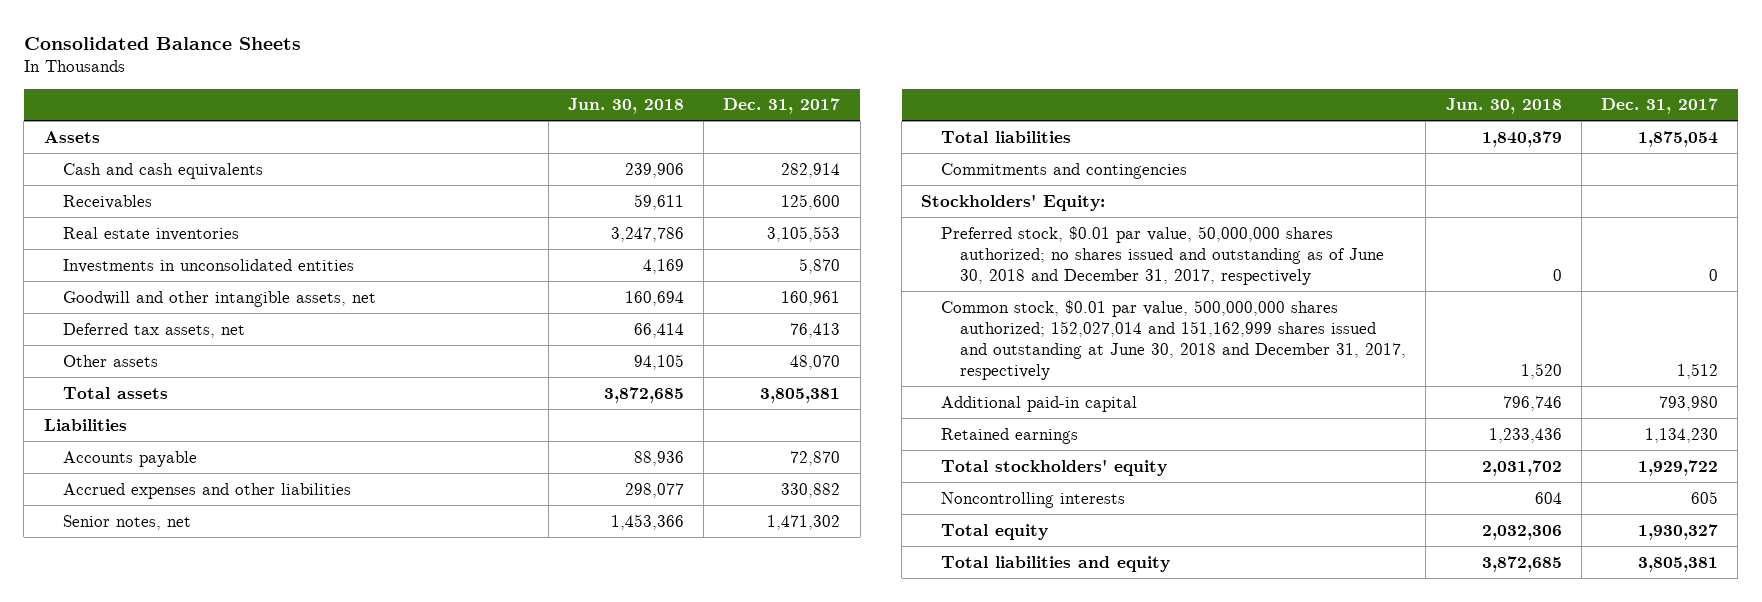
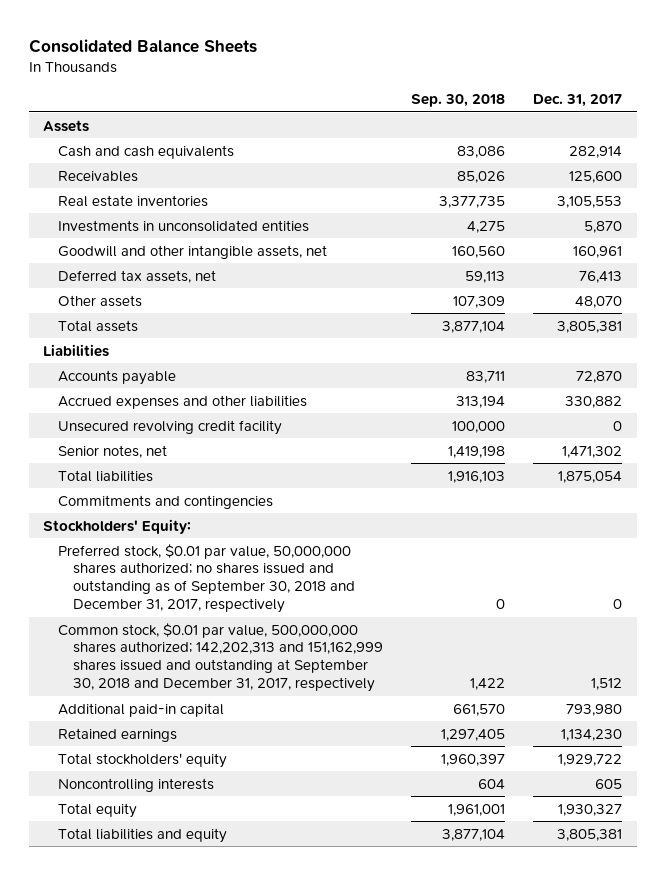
- | Jun. 30, 2018 | Dec. 31, 2017
+ | Sep. 30, 2018 | Dec. 31, 2017
+ Unsecured revolving credit facility | 100,000 | 0
- Preferred stock, $0.01 par value, 50,000,000 shares authorized; no shares issued and outstanding as of June 30, 2018 and December 31, 2017, respectively | 0 | 0
- Common stock, $0.01 par value, 500,000,000 shares authorized; 152,027,014 and 151,162,999 shares issued and outstanding at June 30, 2018 and December 31, 2017, respectively | 1,520 | 1,512
+ Preferred stock, $0.01 par value, 50,000,000 shares authorized; no shares issued and outstanding as of September 30, 2018 and December 31, 2017, respectively | 0 | 0
+ Common stock, $0.01 par value, 500,000,000 shares authorized; 142,202,313 and 151,162,999 shares issued and outstanding at September 30, 2018 and December 31, 2017, respectively | 1,422 | 1,512

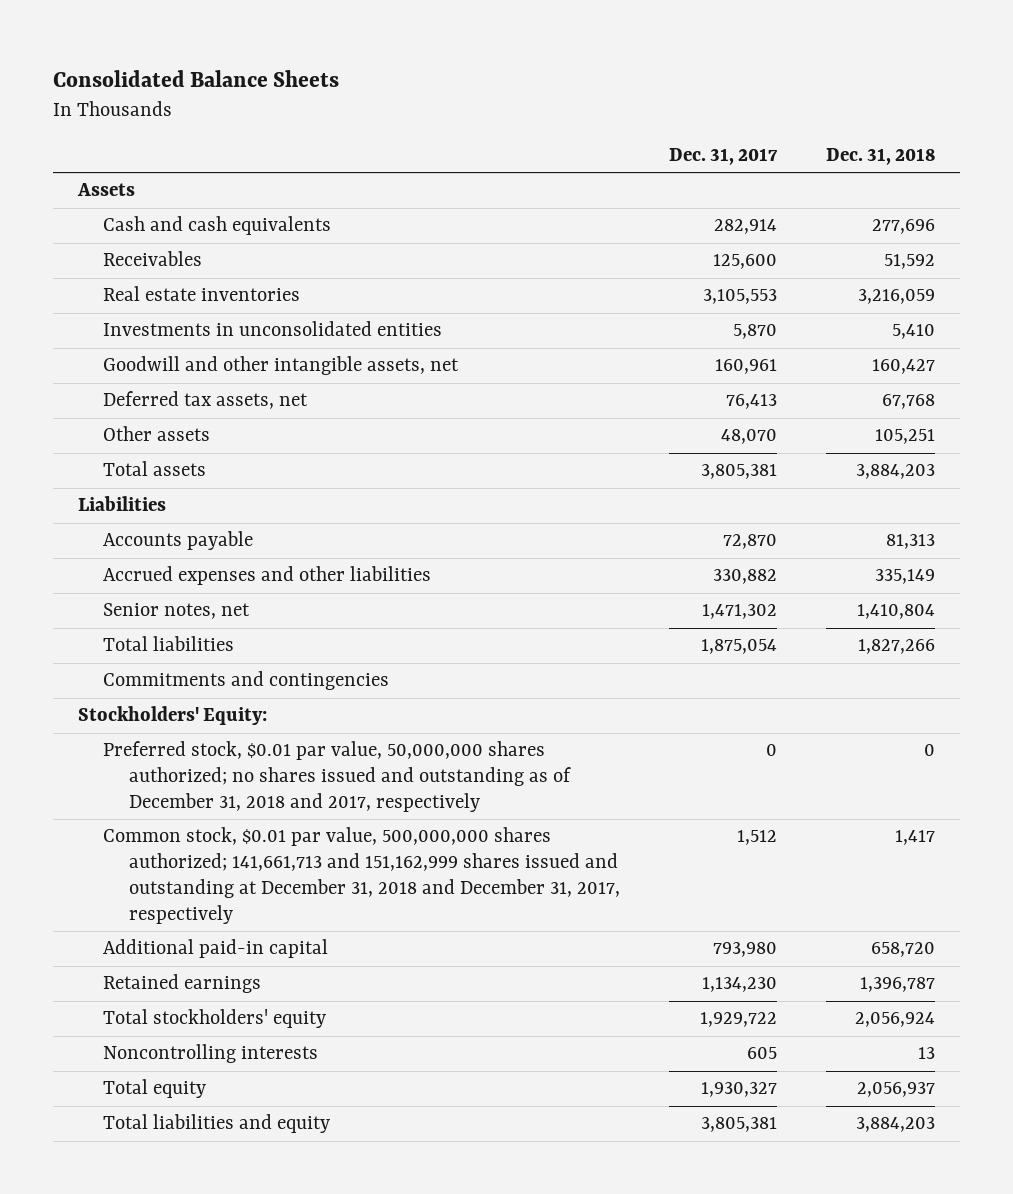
- | Sep. 30, 2018 | Dec. 31, 2017
+ | Dec. 31, 2017 | Dec. 31, 2018
- Unsecured revolving credit facility | 100,000 | 0
- Preferred stock, $0.01 par value, 50,000,000 shares authorized; no shares issued and outstanding as of September 30, 2018 and December 31, 2017, respectively | 0 | 0
- Common stock, $0.01 par value, 500,000,000 shares authorized; 142,202,313 and 151,162,999 shares issued and outstanding at September 30, 2018 and December 31, 2017, respectively | 1,422 | 1,512
+ Preferred stock, $0.01 par value, 50,000,000 shares authorized; no shares issued and outstanding as of December 31, 2018 and 2017, respectively | 0 | 0
+ Common stock, $0.01 par value, 500,000,000 shares authorized; 141,661,713 and 151,162,999 shares issued and outstanding at December 31, 2018 and December 31, 2017, respectively | 1,512 | 1,417

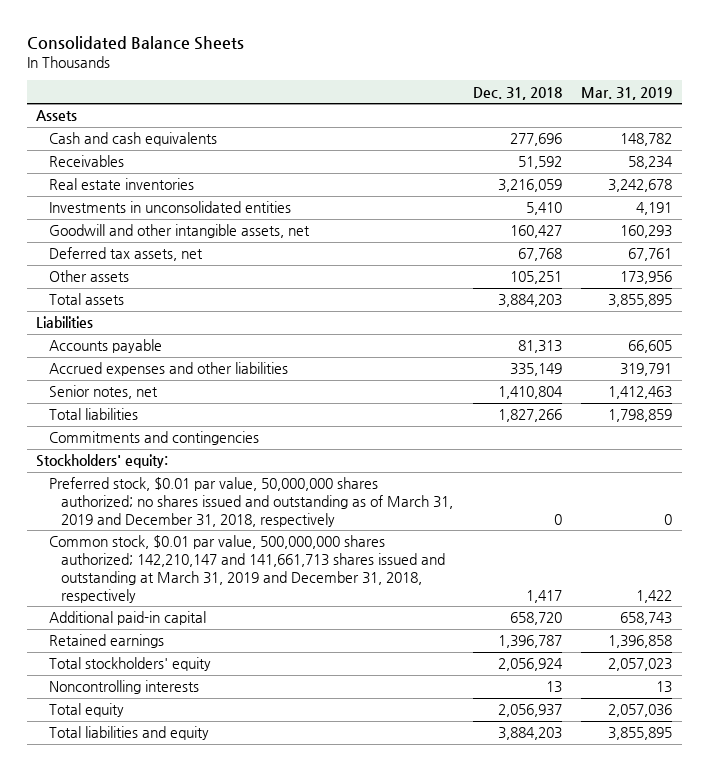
- | Dec. 31, 2017 | Dec. 31, 2018
+ | Dec. 31, 2018 | Mar. 31, 2019
- Stockholders' Equity:
- Preferred stock, $0.01 par value, 50,000,000 shares authorized; no shares issued and outstanding as of December 31, 2018 and 2017, respectively | 0 | 0
- Common stock, $0.01 par value, 500,000,000 shares authorized; 141,661,713 and 151,162,999 shares issued and outstanding at December 31, 2018 and December 31, 2017, respectively | 1,512 | 1,417
+ Stockholders' equity:
+ Preferred stock, $0.01 par value, 50,000,000 shares authorized; no shares issued and outstanding as of March 31, 2019 and December 31, 2018, respectively | 0 | 0
+ Common stock, $0.01 par value, 500,000,000 shares authorized; 142,210,147 and 141,661,713 shares issued and outstanding at March 31, 2019 and December 31, 2018, respectively | 1,417 | 1,422

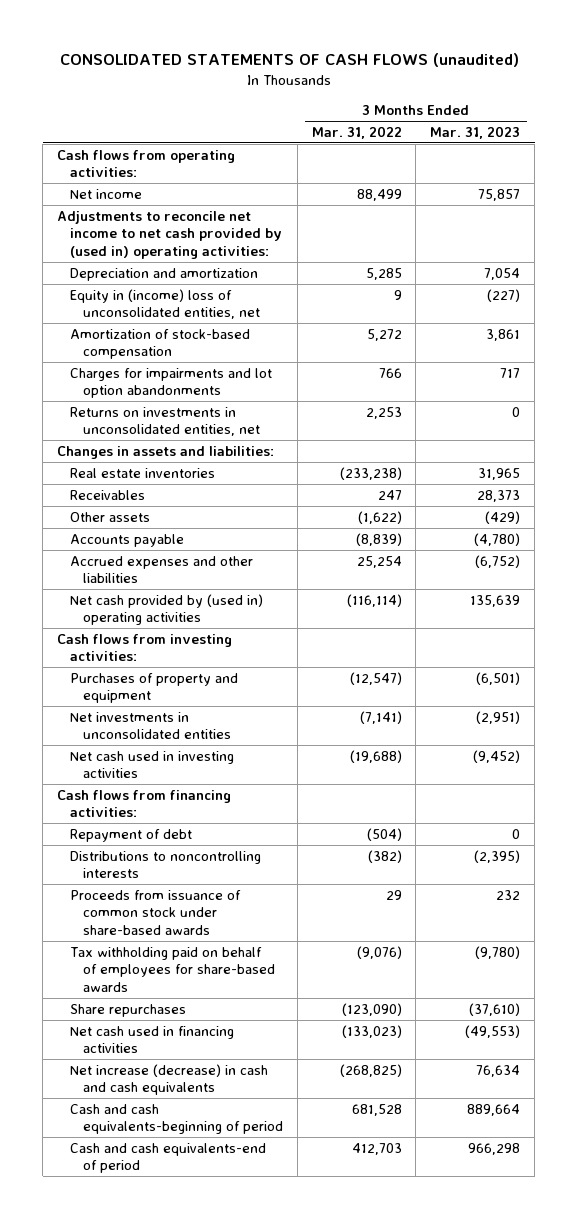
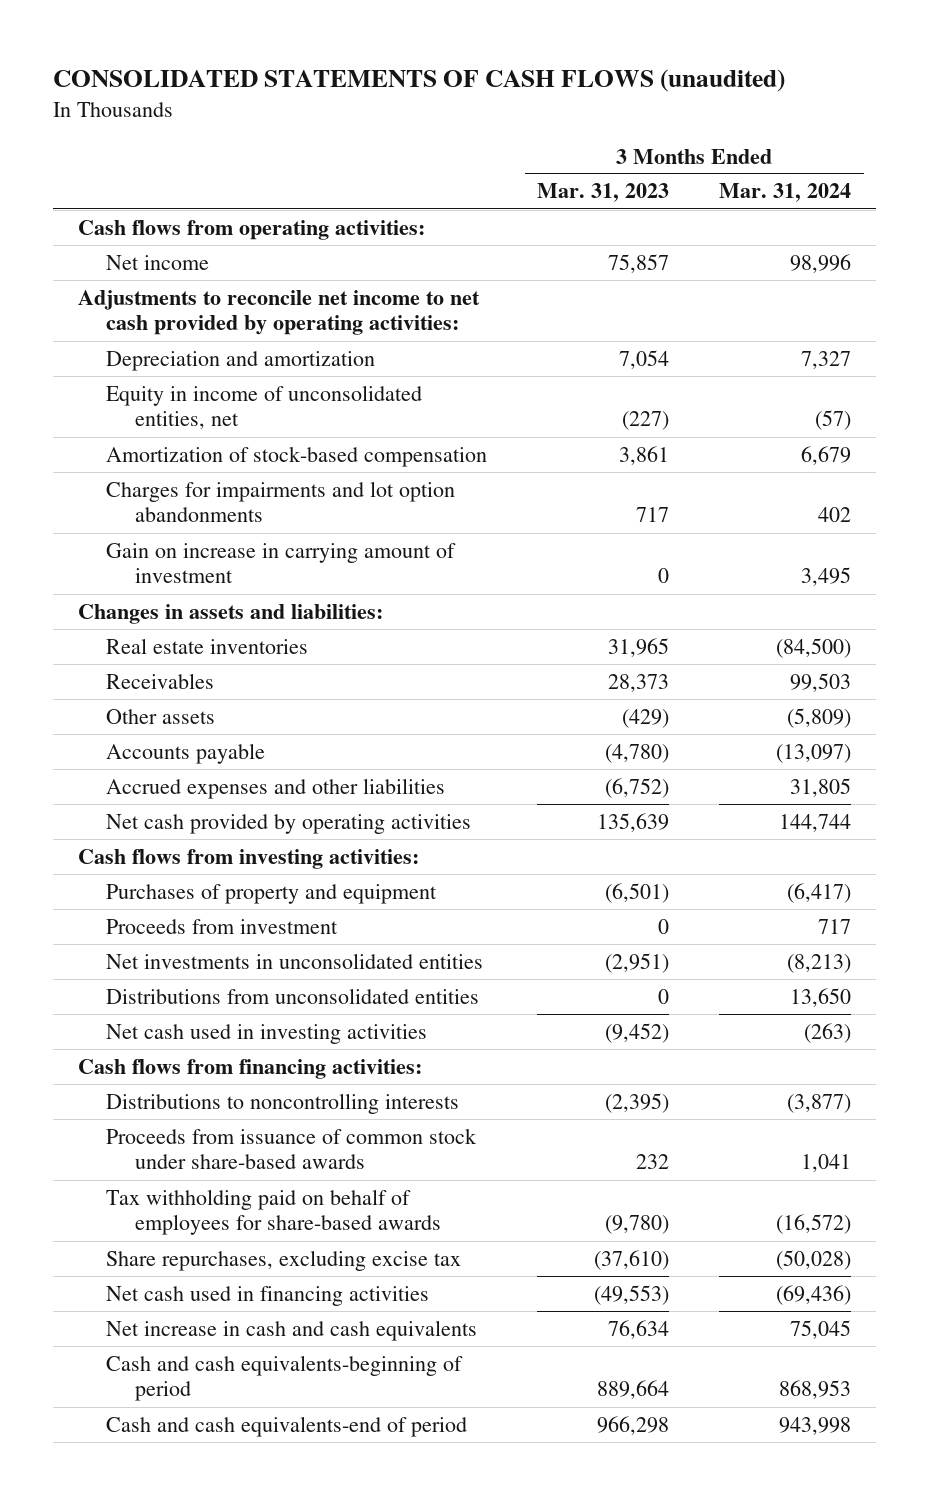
- | 3 Months Ended Mar. 31, 2022 | 3 Months Ended Mar. 31, 2023
+ | 3 Months Ended Mar. 31, 2023 | 3 Months Ended Mar. 31, 2024
- Adjustments to reconcile net income to net cash provided by (used in) operating activities:
+ Adjustments to reconcile net income to net cash provided by operating activities:
- Equity in (income) loss of unconsolidated entities, net | 9 | (227)
+ Equity in income of unconsolidated entities, net | (227) | (57)
- Returns on investments in unconsolidated entities, net | 2,253 | 0
+ Gain on increase in carrying amount of investment | 0 | 3,495
- Net cash provided by (used in) operating activities | (116,114) | 135,639
+ Net cash provided by operating activities | 135,639 | 144,744
+ Proceeds from investment | 0 | 717
+ Distributions from unconsolidated entities | 0 | 13,650
- Repayment of debt | (504) | 0
- Share repurchases | (123,090) | (37,610)
+ Share repurchases, excluding excise tax | (37,610) | (50,028)
- Net increase (decrease) in cash and cash equivalents | (268,825) | 76,634
+ Net increase in cash and cash equivalents | 76,634 | 75,045

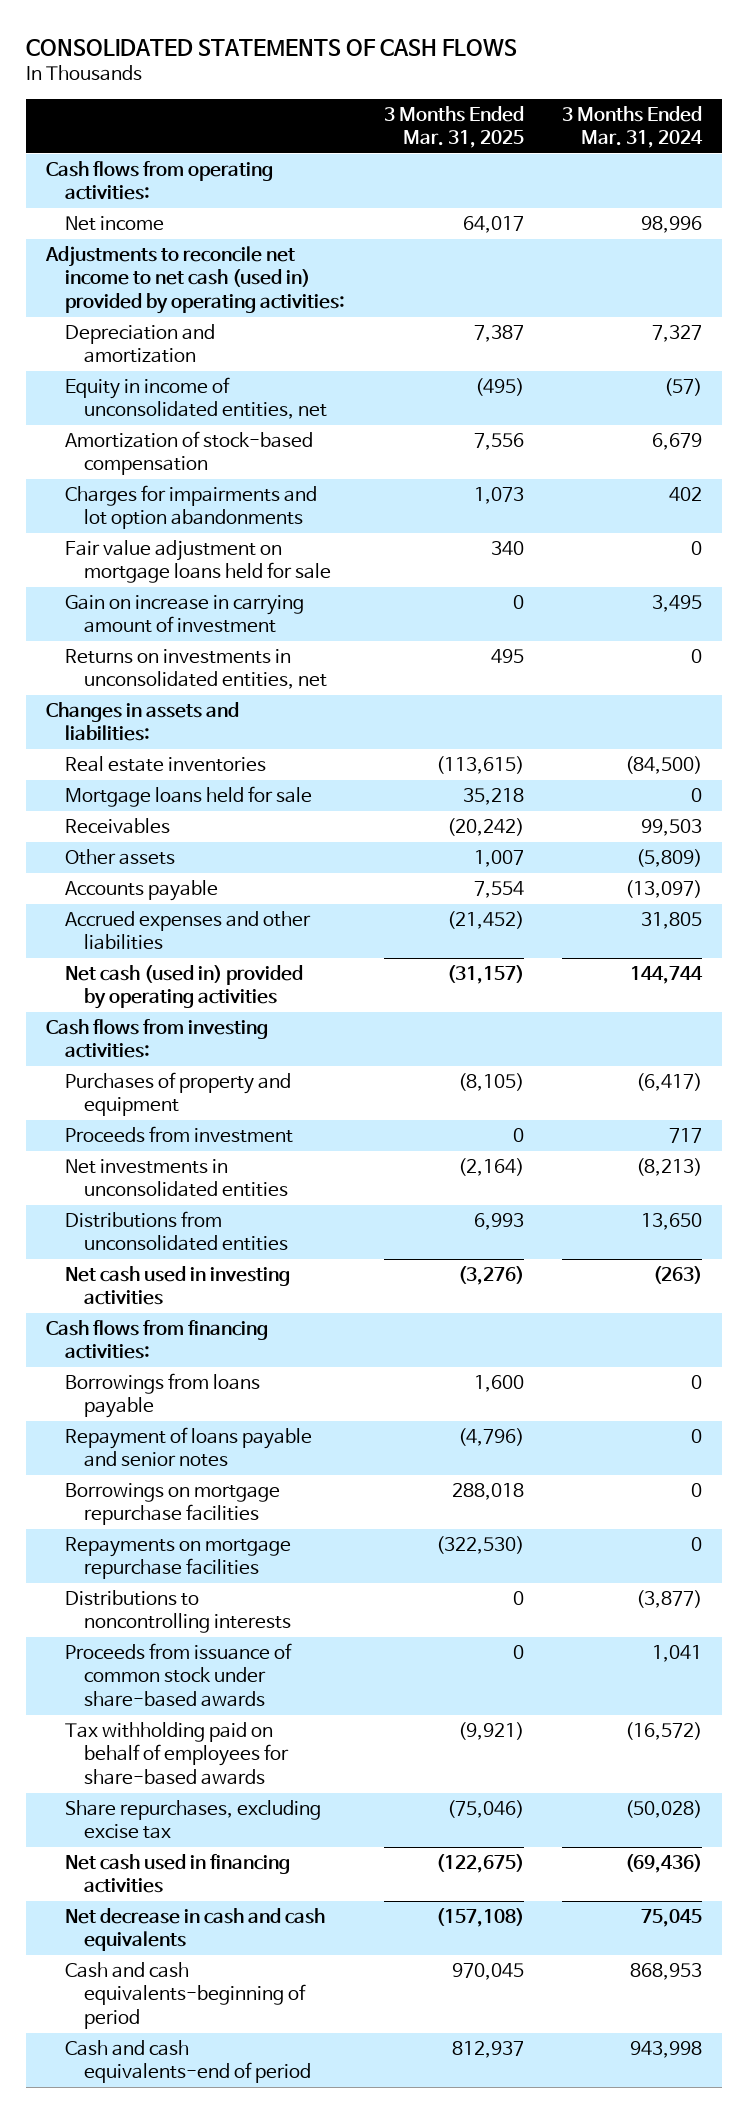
- CONSOLIDATED STATEMENTS OF CASH FLOWS (unaudited)
+ CONSOLIDATED STATEMENTS OF CASH FLOWS
- | 3 Months Ended Mar. 31, 2023 | 3 Months Ended Mar. 31, 2024
+ | 3 Months Ended Mar. 31, 2025 | 3 Months Ended Mar. 31, 2024
- Adjustments to reconcile net income to net cash provided by operating activities:
+ Adjustments to reconcile net income to net cash (used in) provided by operating activities:
+ Fair value adjustment on mortgage loans held for sale | 340 | 0
+ Returns on investments in unconsolidated entities, net | 495 | 0
+ Mortgage loans held for sale | 35,218 | 0
- Net cash provided by operating activities | 135,639 | 144,744
+ Net cash (used in) provided by operating activities | (31,157) | 144,744
+ Borrowings from loans payable | 1,600 | 0
+ Repayment of loans payable and senior notes | (4,796) | 0
+ Borrowings on mortgage repurchase facilities | 288,018 | 0
+ Repayments on mortgage repurchase facilities | (322,530) | 0
- Net increase in cash and cash equivalents | 76,634 | 75,045
+ Net decrease in cash and cash equivalents | (157,108) | 75,045

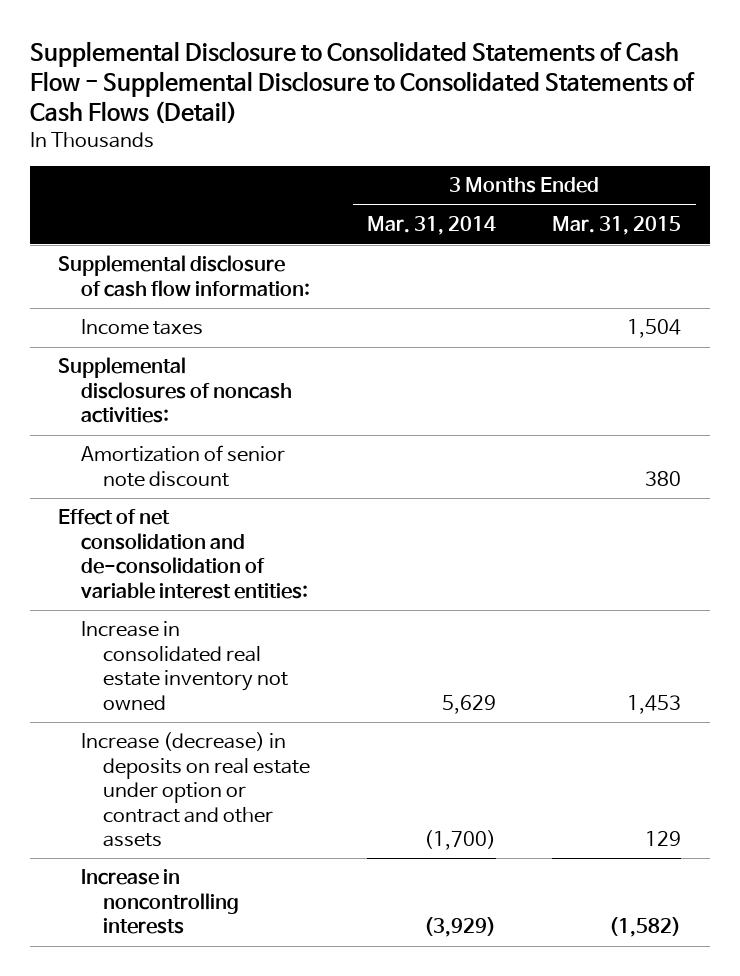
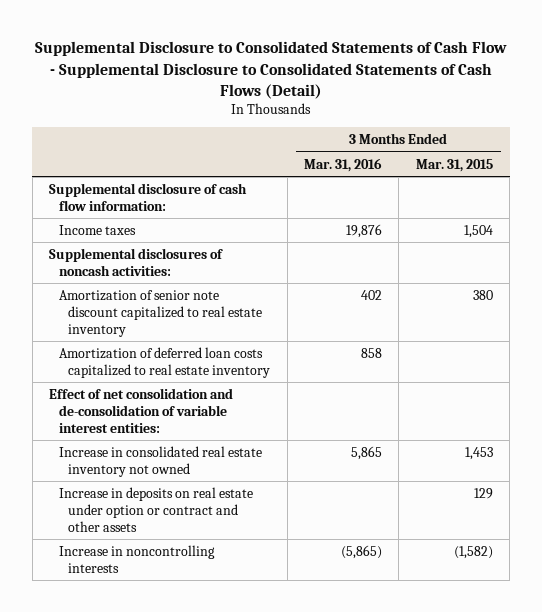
- | 3 Months Ended Mar. 31, 2014 | 3 Months Ended Mar. 31, 2015
+ | 3 Months Ended Mar. 31, 2016 | 3 Months Ended Mar. 31, 2015
- Amortization of senior note discount | | 380
+ Amortization of senior note discount capitalized to real estate inventory | 402 | 380
+ Amortization of deferred loan costs capitalized to real estate inventory | 858 |
- Increase (decrease) in deposits on real estate under option or contract and other assets | (1,700) | 129
+ Increase in deposits on real estate under option or contract and other assets | | 129

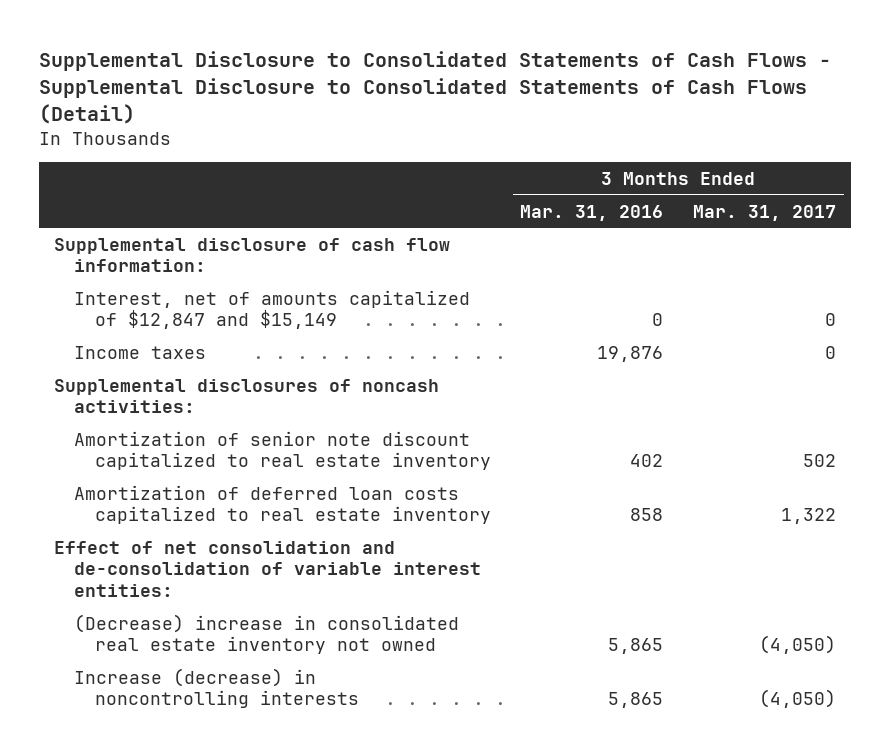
- Supplemental Disclosure to Consolidated Statements of Cash Flow - Supplemental Disclosure to Consolidated Statements of Cash Flows (Detail)
+ Supplemental Disclosure to Consolidated Statements of Cash Flows - Supplemental Disclosure to Consolidated Statements of Cash Flows (Detail)
- | 3 Months Ended Mar. 31, 2016 | 3 Months Ended Mar. 31, 2015
+ | 3 Months Ended Mar. 31, 2016 | 3 Months Ended Mar. 31, 2017
+ Interest, net of amounts capitalized of $12,847 and $15,149 | 0 | 0
- Increase in consolidated real estate inventory not owned | 5,865 | 1,453
- Increase in deposits on real estate under option or contract and other assets | | 129
- Increase in noncontrolling interests | (5,865) | (1,582)
+ (Decrease) increase in consolidated real estate inventory not owned | 5,865 | (4,050)
+ Increase (decrease) in noncontrolling interests | 5,865 | (4,050)

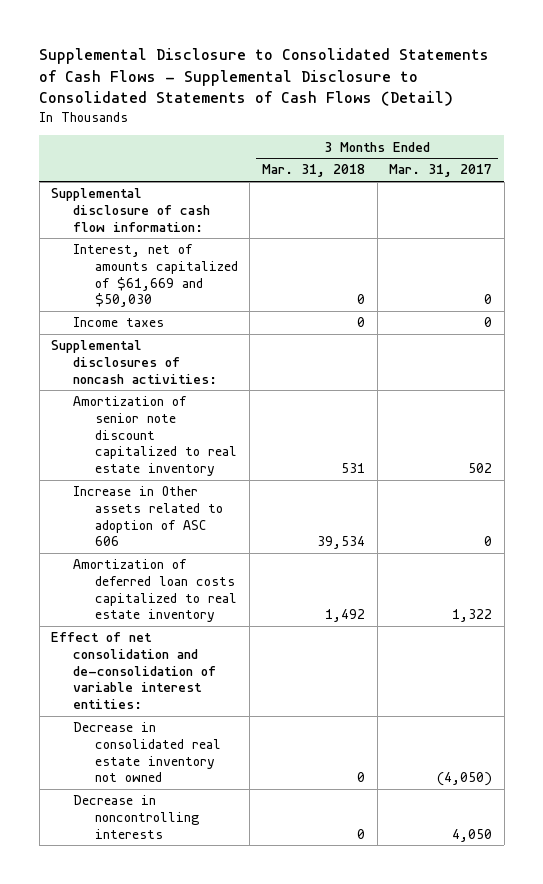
- | 3 Months Ended Mar. 31, 2016 | 3 Months Ended Mar. 31, 2017
+ | 3 Months Ended Mar. 31, 2018 | 3 Months Ended Mar. 31, 2017
- Interest, net of amounts capitalized of $12,847 and $15,149 | 0 | 0
+ Interest, net of amounts capitalized of $61,669 and $50,030 | 0 | 0
+ Increase in Other assets related to adoption of ASC 606 | 39,534 | 0
- (Decrease) increase in consolidated real estate inventory not owned | 5,865 | (4,050)
- Increase (decrease) in noncontrolling interests | 5,865 | (4,050)
+ Decrease in consolidated real estate inventory not owned | 0 | (4,050)
+ Decrease in noncontrolling interests | 0 | 4,050

